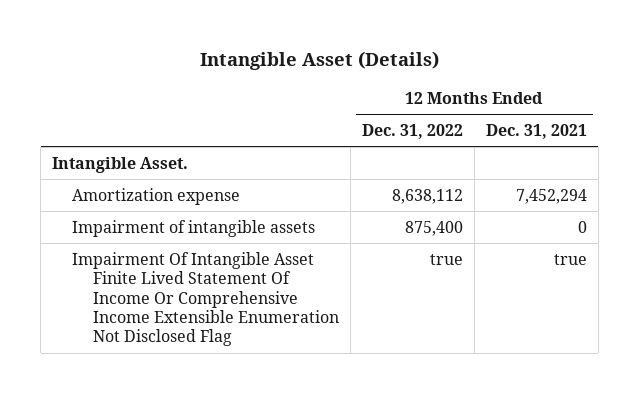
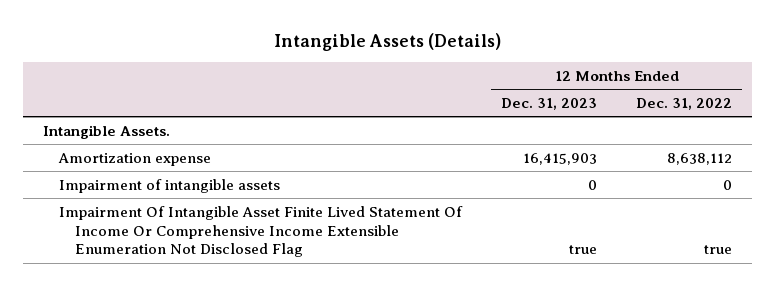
- Intangible Asset (Details)
+ Intangible Assets (Details)
- | 12 Months Ended Dec. 31, 2022 | 12 Months Ended Dec. 31, 2021
+ | 12 Months Ended Dec. 31, 2023 | 12 Months Ended Dec. 31, 2022
- Intangible Asset.
+ Intangible Assets.
- Impairment of intangible assets | 875,400 | 0
+ Impairment of intangible assets | 0 | 0

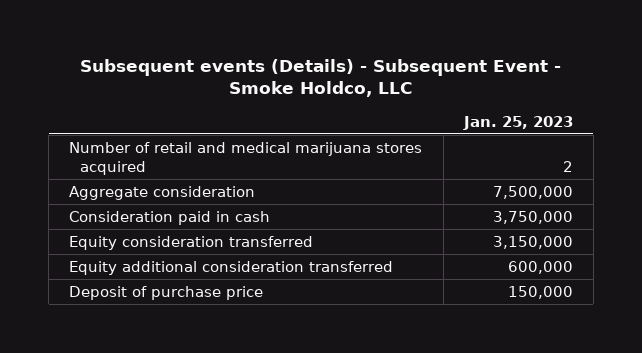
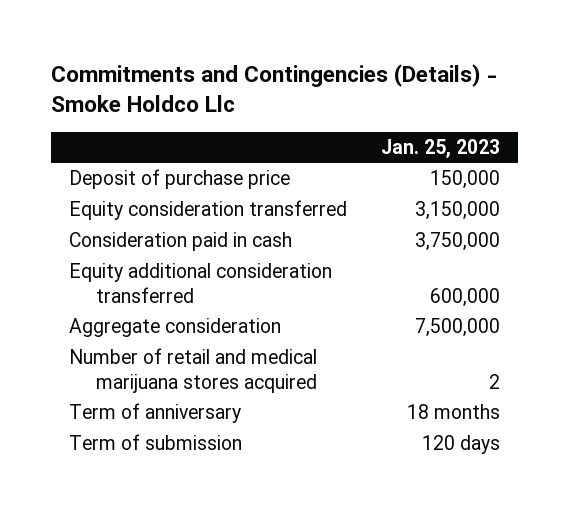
- Subsequent events (Details) - Subsequent Event - Smoke Holdco, LLC
+ Commitments and Contingencies (Details) - Smoke Holdco Llc
moved up: Deposit of purchase price | 150,000
moved down: Consideration paid in cash | 3,750,000
moved down: Aggregate consideration | 7,500,000
moved down: Number of retail and medical marijuana stores acquired | 2
+ Term of anniversary | 18 months
+ Term of submission | 120 days

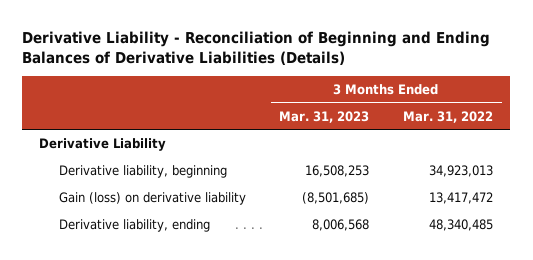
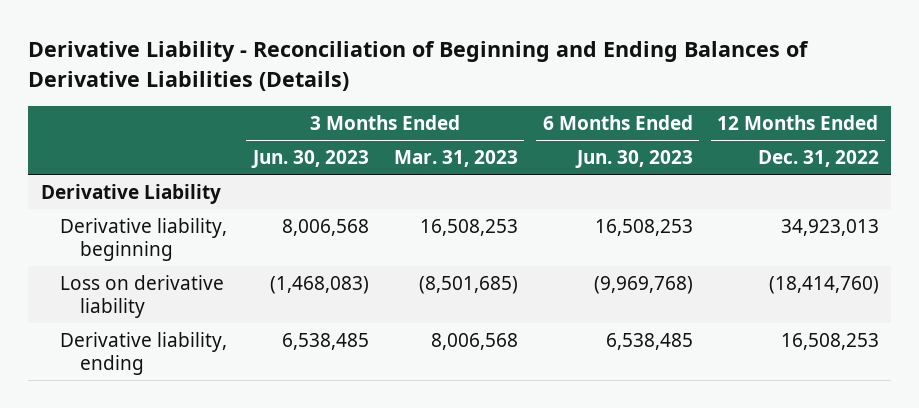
- | 3 Months Ended Mar. 31, 2023 | 3 Months Ended Mar. 31, 2022
+ | 3 Months Ended Jun. 30, 2023 | 3 Months Ended Mar. 31, 2023 | 6 Months Ended Jun. 30, 2023 | 12 Months Ended Dec. 31, 2022
- Gain (loss) on derivative liability | (8,501,685) | 13,417,472
+ Loss on derivative liability | (1,468,083) | (8,501,685) | (9,969,768) | (18,414,760)

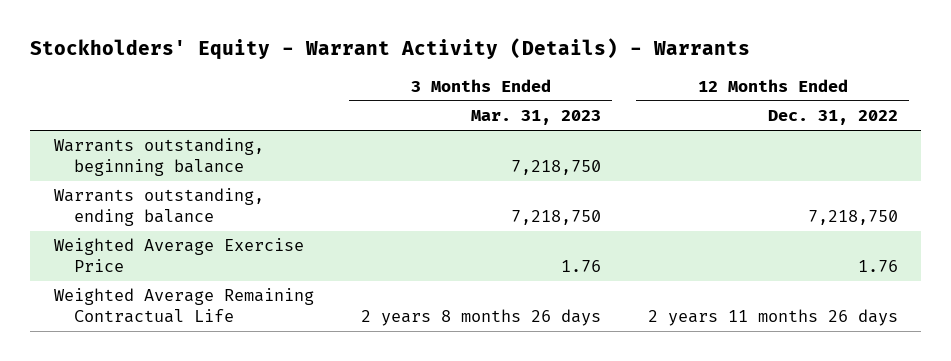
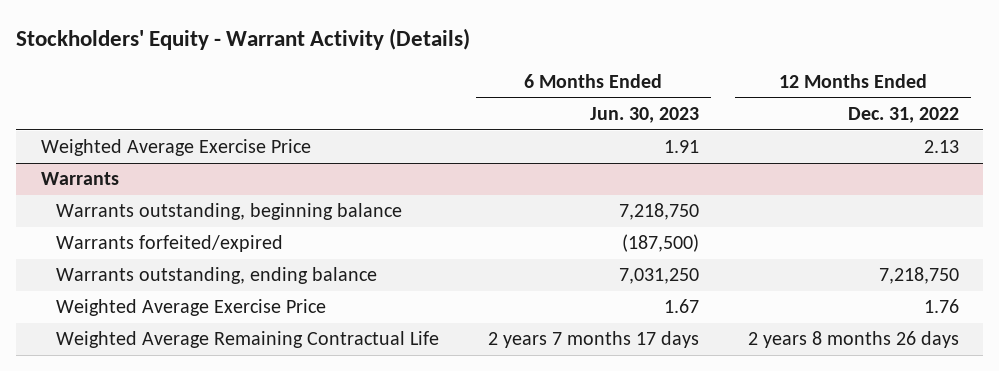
- Stockholders' Equity - Warrant Activity (Details) - Warrants
+ Stockholders' Equity - Warrant Activity (Details)
- | 3 Months Ended Mar. 31, 2023 | 12 Months Ended Dec. 31, 2022
+ | 6 Months Ended Jun. 30, 2023 | 12 Months Ended Dec. 31, 2022
+ Weighted Average Exercise Price | 1.91 | 2.13
+ Warrants
+ Warrants forfeited/expired | (187,500) |
- Weighted Average Remaining Contractual Life | 2 years 8 months 26 days | 2 years 11 months 26 days
+ Weighted Average Remaining Contractual Life | 2 years 7 months 17 days | 2 years 8 months 26 days

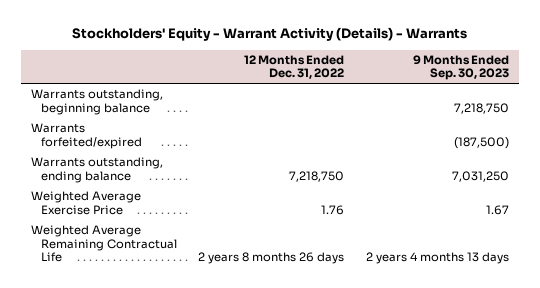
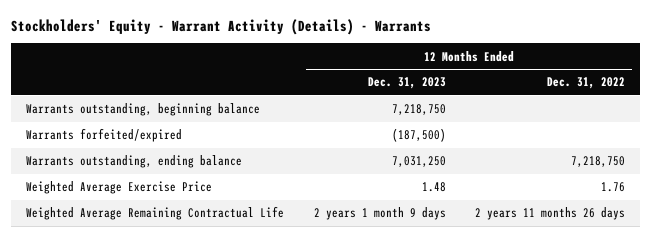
- | 12 Months Ended Dec. 31, 2022 | 9 Months Ended Sep. 30, 2023
+ | 12 Months Ended Dec. 31, 2023 | 12 Months Ended Dec. 31, 2022
- Weighted Average Remaining Contractual Life | 2 years 8 months 26 days | 2 years 4 months 13 days
+ Weighted Average Remaining Contractual Life | 2 years 1 month 9 days | 2 years 11 months 26 days

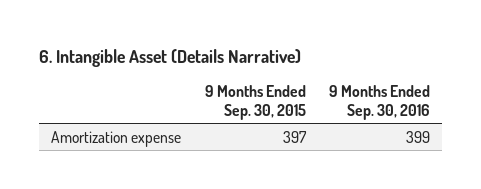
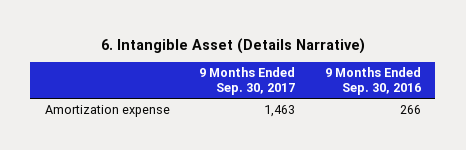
- | 9 Months Ended Sep. 30, 2015 | 9 Months Ended Sep. 30, 2016
+ | 9 Months Ended Sep. 30, 2017 | 9 Months Ended Sep. 30, 2016
- Amortization expense | 397 | 399
+ Amortization expense | 1,463 | 266

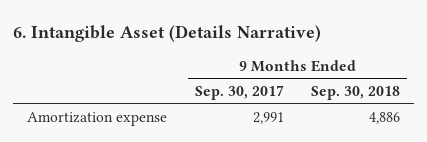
- | 9 Months Ended Sep. 30, 2017 | 9 Months Ended Sep. 30, 2016
+ | 9 Months Ended Sep. 30, 2017 | 9 Months Ended Sep. 30, 2018
- Amortization expense | 1,463 | 266
+ Amortization expense | 2,991 | 4,886

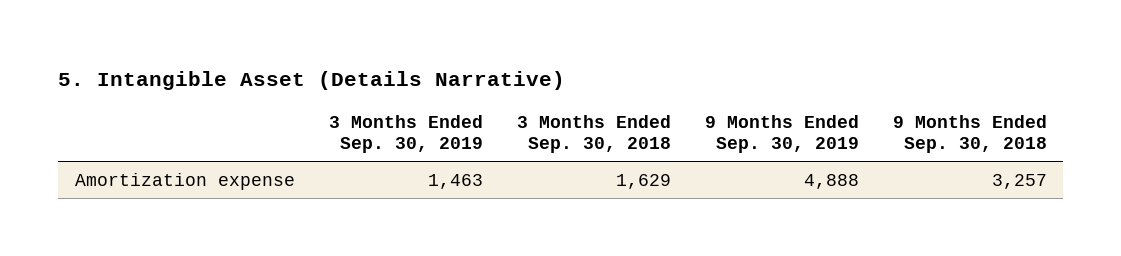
- 6. Intangible Asset (Details Narrative)
+ 5. Intangible Asset (Details Narrative)
- | 9 Months Ended Sep. 30, 2017 | 9 Months Ended Sep. 30, 2018
+ | 3 Months Ended Sep. 30, 2019 | 3 Months Ended Sep. 30, 2018 | 9 Months Ended Sep. 30, 2019 | 9 Months Ended Sep. 30, 2018
- Amortization expense | 2,991 | 4,886
+ Amortization expense | 1,463 | 1,629 | 4,888 | 3,257

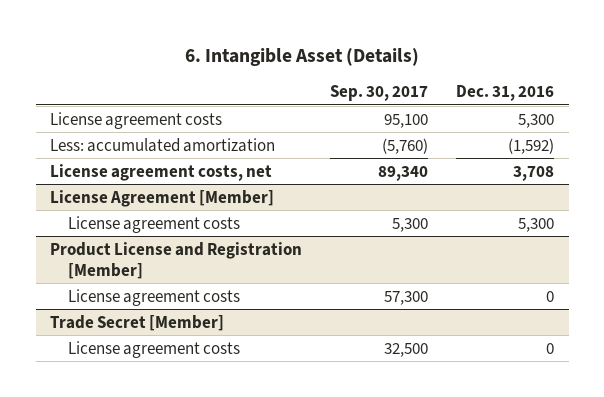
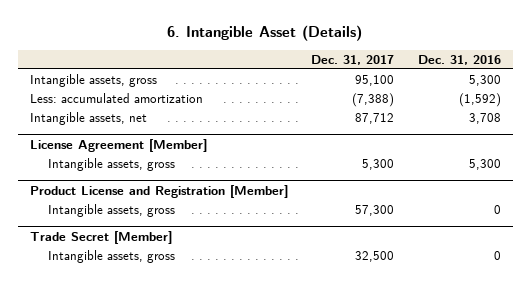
- | Sep. 30, 2017 | Dec. 31, 2016
+ | Dec. 31, 2017 | Dec. 31, 2016
- License agreement costs | 95,100 | 5,300
+ Intangible assets, gross | 95,100 | 5,300
- License agreement costs, net | 89,340 | 3,708
+ Intangible assets, net | 87,712 | 3,708
@ License Agreement [Member]
- License agreement costs | 5,300 | 5,300
+ Intangible assets, gross | 5,300 | 5,300
@ Product License and Registration [Member]
- License agreement costs | 57,300 | 0
+ Intangible assets, gross | 57,300 | 0
@ Trade Secret [Member]
- License agreement costs | 32,500 | 0
+ Intangible assets, gross | 32,500 | 0

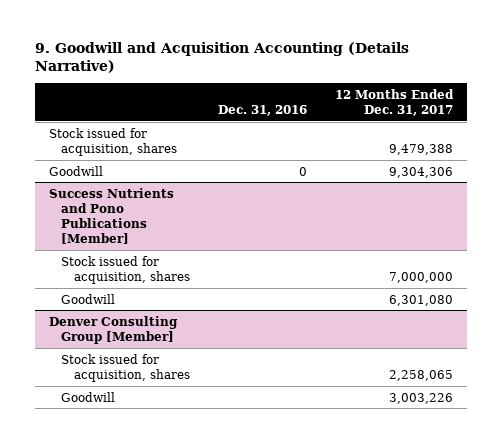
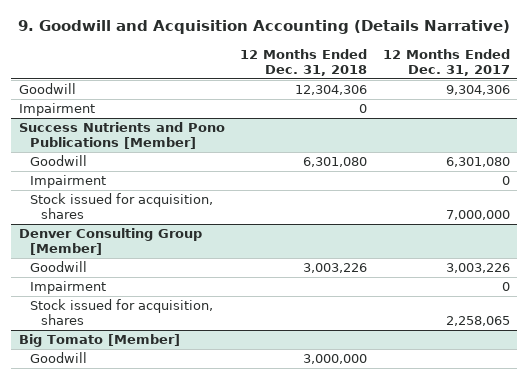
- | Dec. 31, 2016 | 12 Months Ended Dec. 31, 2017
+ | 12 Months Ended Dec. 31, 2018 | 12 Months Ended Dec. 31, 2017
- Stock issued for acquisition, shares | | 9,479,388
+ Impairment | 0 |
@ Success Nutrients and Pono Publications [Member]
+ Impairment | | 0
moved down: Stock issued for acquisition, shares | | 7,000,000
@ Denver Consulting Group [Member]
+ Impairment | | 0
moved down: Stock issued for acquisition, shares | | 2,258,065
+ Big Tomato [Member]
+ Goodwill | 3,000,000 |

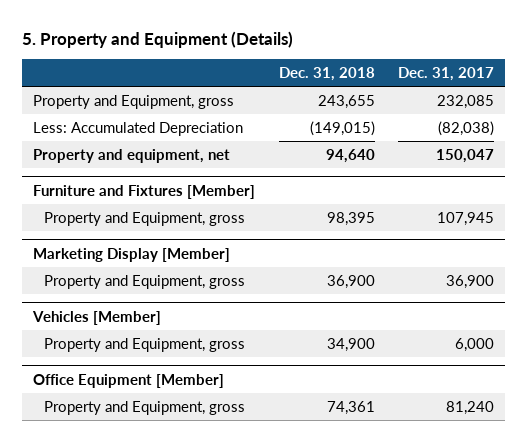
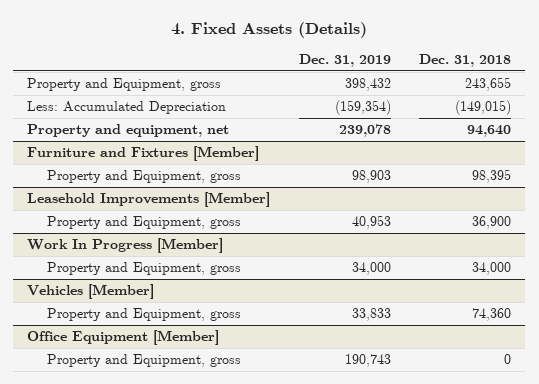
- 5. Property and Equipment (Details)
+ 4. Fixed Assets (Details)
- | Dec. 31, 2018 | Dec. 31, 2017
+ | Dec. 31, 2019 | Dec. 31, 2018
- Marketing Display [Member]
+ Leasehold Improvements [Member]
+ Work In Progress [Member]
+ Property and Equipment, gross | 34,000 | 34,000
@ Vehicles [Member]
- Property and Equipment, gross | 34,900 | 6,000
+ Property and Equipment, gross | 33,833 | 74,360
@ Office Equipment [Member]
- Property and Equipment, gross | 74,361 | 81,240
+ Property and Equipment, gross | 190,743 | 0

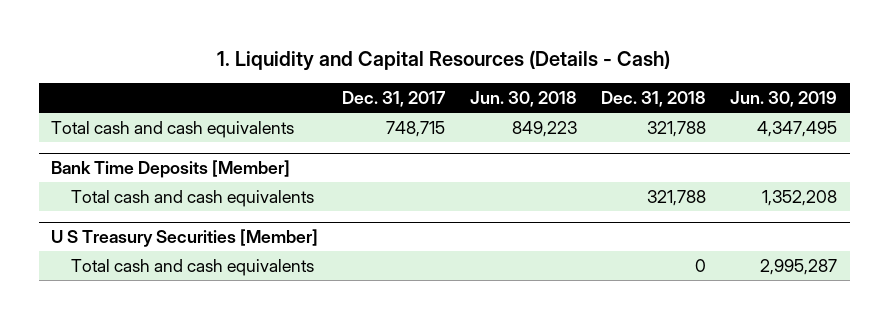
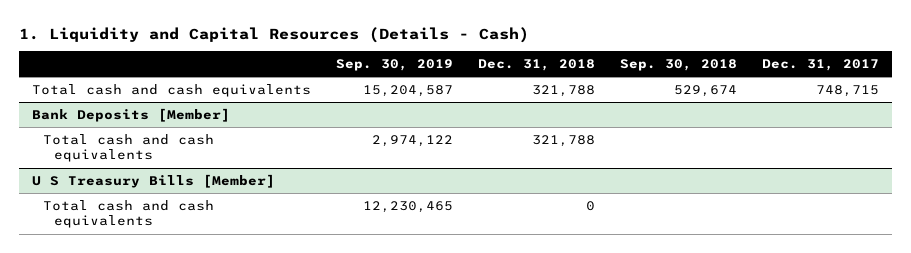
- | Dec. 31, 2017 | Jun. 30, 2018 | Dec. 31, 2018 | Jun. 30, 2019
+ | Sep. 30, 2019 | Dec. 31, 2018 | Sep. 30, 2018 | Dec. 31, 2017
- Bank Time Deposits [Member]
+ Bank Deposits [Member]
- U S Treasury Securities [Member]
+ U S Treasury Bills [Member]

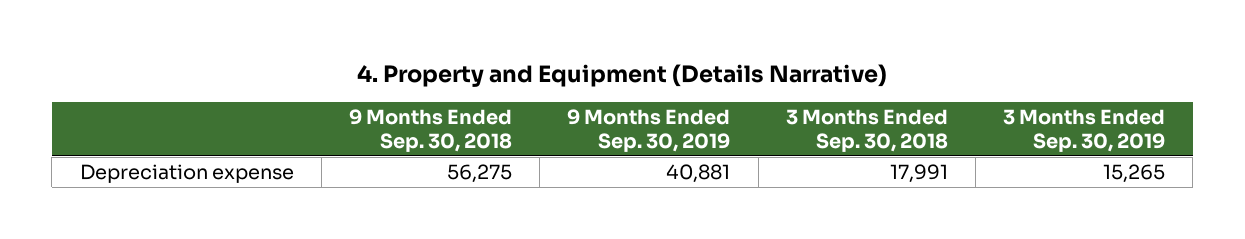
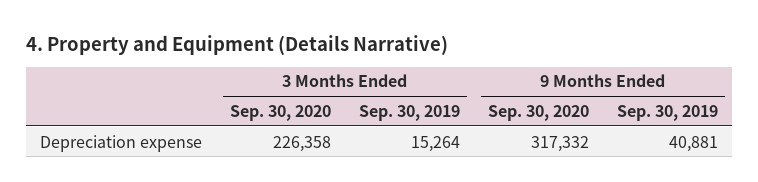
- | 9 Months Ended Sep. 30, 2018 | 9 Months Ended Sep. 30, 2019 | 3 Months Ended Sep. 30, 2018 | 3 Months Ended Sep. 30, 2019
+ | 3 Months Ended Sep. 30, 2020 | 3 Months Ended Sep. 30, 2019 | 9 Months Ended Sep. 30, 2020 | 9 Months Ended Sep. 30, 2019
- Depreciation expense | 56,275 | 40,881 | 17,991 | 15,265
+ Depreciation expense | 226,358 | 15,264 | 317,332 | 40,881

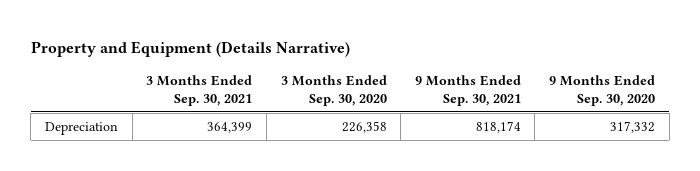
- 4. Property and Equipment (Details Narrative)
+ Property and Equipment (Details Narrative)
- | 3 Months Ended Sep. 30, 2020 | 3 Months Ended Sep. 30, 2019 | 9 Months Ended Sep. 30, 2020 | 9 Months Ended Sep. 30, 2019
+ | 3 Months Ended Sep. 30, 2021 | 3 Months Ended Sep. 30, 2020 | 9 Months Ended Sep. 30, 2021 | 9 Months Ended Sep. 30, 2020
- Depreciation expense | 226,358 | 15,264 | 317,332 | 40,881
+ Depreciation | 364,399 | 226,358 | 818,174 | 317,332

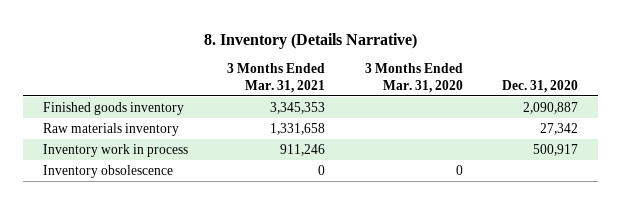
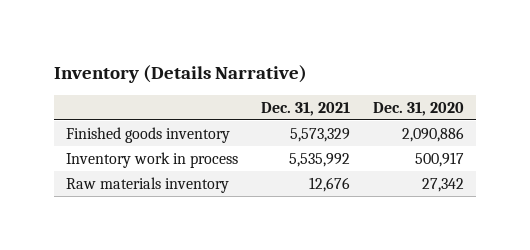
- 8. Inventory (Details Narrative)
+ Inventory (Details Narrative)
- | 3 Months Ended Mar. 31, 2021 | 3 Months Ended Mar. 31, 2020 | Dec. 31, 2020
+ | Dec. 31, 2021 | Dec. 31, 2020
- Finished goods inventory | 3,345,353 | | 2,090,887
+ Finished goods inventory | 5,573,329 | 2,090,886
- Inventory obsolescence | 0 | 0 |
moved down: Raw materials inventory | 12,676 | 27,342

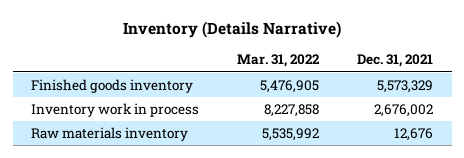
- | Dec. 31, 2021 | Dec. 31, 2020
+ | Mar. 31, 2022 | Dec. 31, 2021
- Inventory work in process | 5,535,992 | 500,917
+ Inventory work in process | 8,227,858 | 2,676,002

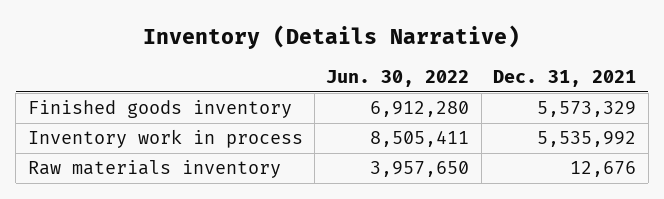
- | Mar. 31, 2022 | Dec. 31, 2021
+ | Jun. 30, 2022 | Dec. 31, 2021
- Inventory work in process | 8,227,858 | 2,676,002
+ Inventory work in process | 8,505,411 | 5,535,992

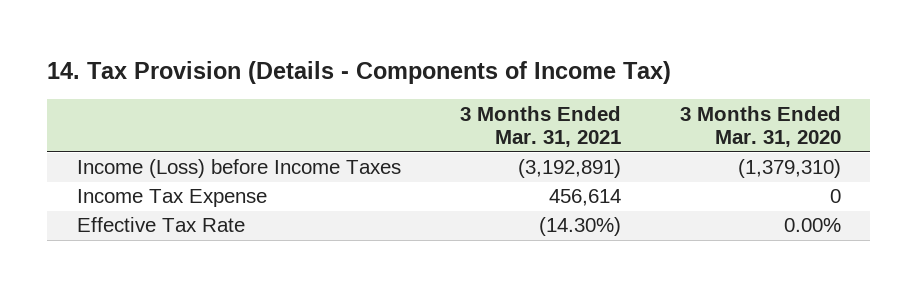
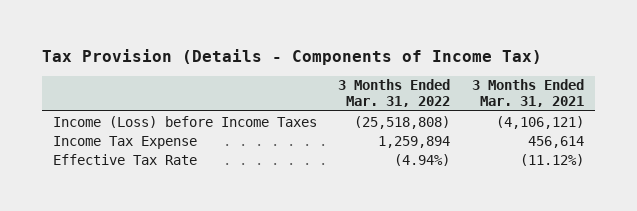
- 14. Tax Provision (Details - Components of Income Tax)
+ Tax Provision (Details - Components of Income Tax)
- | 3 Months Ended Mar. 31, 2021 | 3 Months Ended Mar. 31, 2020
+ | 3 Months Ended Mar. 31, 2022 | 3 Months Ended Mar. 31, 2021
- Income (Loss) before Income Taxes | (3,192,891) | (1,379,310)
+ Income (Loss) before Income Taxes | (25,518,808) | (4,106,121)
- Effective Tax Rate | (14.30%) | 0.00%
+ Effective Tax Rate | (4.94%) | (11.12%)

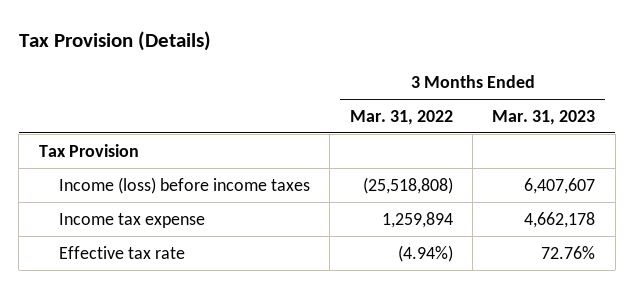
- Tax Provision (Details - Components of Income Tax)
+ Tax Provision (Details)
- | 3 Months Ended Mar. 31, 2022 | 3 Months Ended Mar. 31, 2021
+ | 3 Months Ended Mar. 31, 2022 | 3 Months Ended Mar. 31, 2023
- Income (Loss) before Income Taxes | (25,518,808) | (4,106,121)
- Income Tax Expense | 1,259,894 | 456,614
- Effective Tax Rate | (4.94%) | (11.12%)
+ Tax Provision
+ Income (loss) before income taxes | (25,518,808) | 6,407,607
+ Income tax expense | 1,259,894 | 4,662,178
+ Effective tax rate | (4.94%) | 72.76%

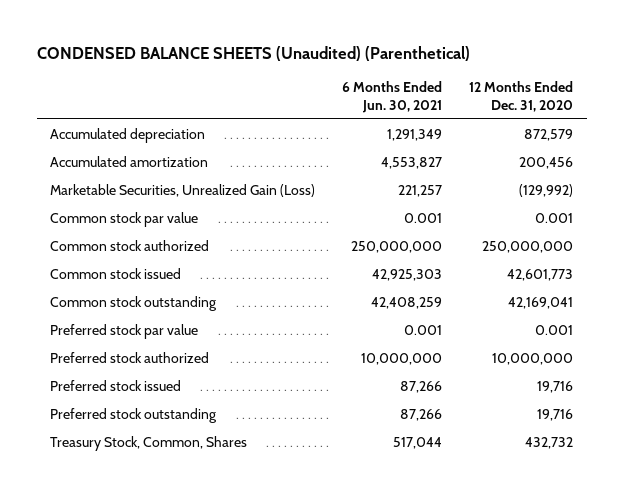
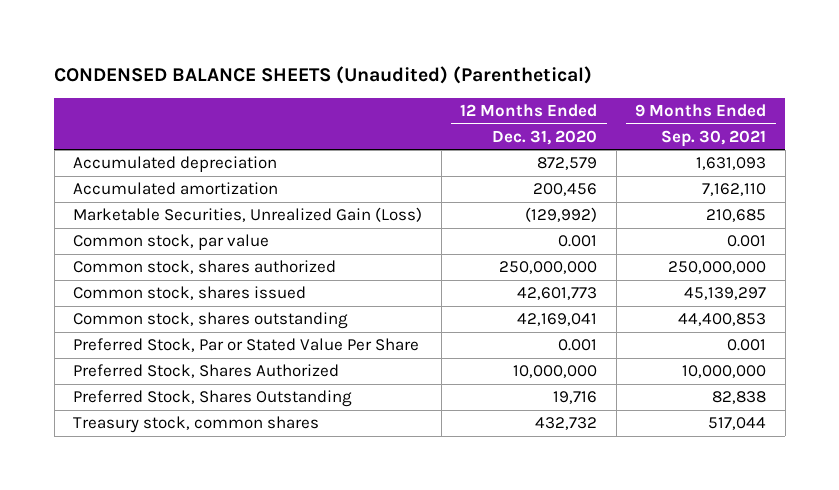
- | 6 Months Ended Jun. 30, 2021 | 12 Months Ended Dec. 31, 2020
+ | 12 Months Ended Dec. 31, 2020 | 9 Months Ended Sep. 30, 2021
- Common stock par value | 0.001 | 0.001
- Common stock authorized | 250,000,000 | 250,000,000
- Common stock issued | 42,925,303 | 42,601,773
- Common stock outstanding | 42,408,259 | 42,169,041
- Preferred stock par value | 0.001 | 0.001
- Preferred stock authorized | 10,000,000 | 10,000,000
- Preferred stock issued | 87,266 | 19,716
- Preferred stock outstanding | 87,266 | 19,716
- Treasury Stock, Common, Shares | 517,044 | 432,732
+ Common stock, par value | 0.001 | 0.001
+ Common stock, shares authorized | 250,000,000 | 250,000,000
+ Common stock, shares issued | 42,601,773 | 45,139,297
+ Common stock, shares outstanding | 42,169,041 | 44,400,853
+ Preferred Stock, Par or Stated Value Per Share | 0.001 | 0.001
+ Preferred Stock, Shares Authorized | 10,000,000 | 10,000,000
+ Preferred Stock, Shares Outstanding | 19,716 | 82,838
+ Treasury stock, common shares | 432,732 | 517,044

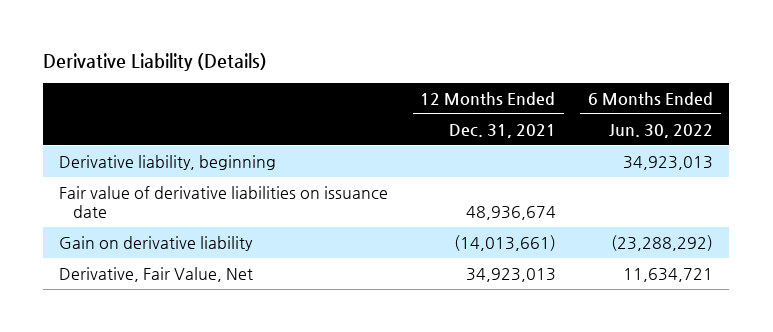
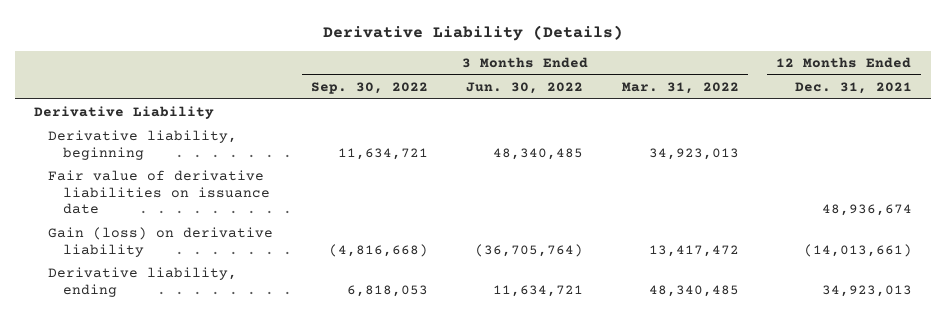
- | 12 Months Ended Dec. 31, 2021 | 6 Months Ended Jun. 30, 2022
+ | 3 Months Ended Sep. 30, 2022 | 3 Months Ended Jun. 30, 2022 | 3 Months Ended Mar. 31, 2022 | 12 Months Ended Dec. 31, 2021
+ Derivative Liability
- Gain on derivative liability | (14,013,661) | (23,288,292)
- Derivative, Fair Value, Net | 34,923,013 | 11,634,721
+ Gain (loss) on derivative liability | (4,816,668) | (36,705,764) | 13,417,472 | (14,013,661)
+ Derivative liability, ending | 6,818,053 | 11,634,721 | 48,340,485 | 34,923,013

